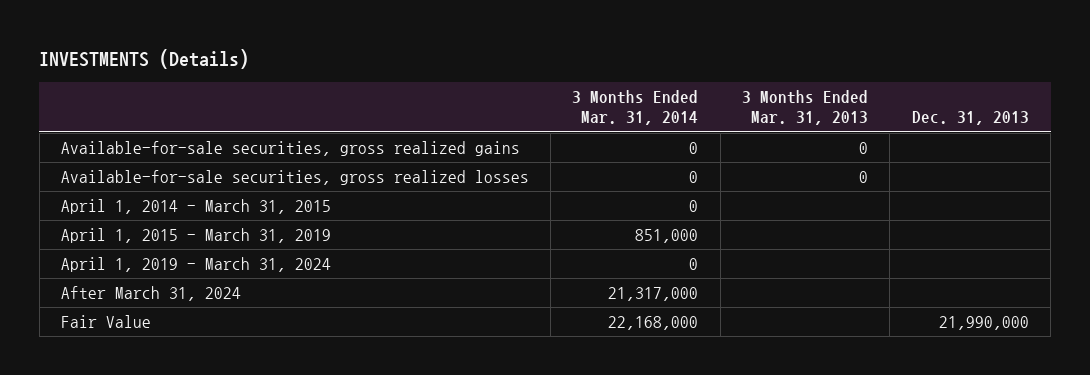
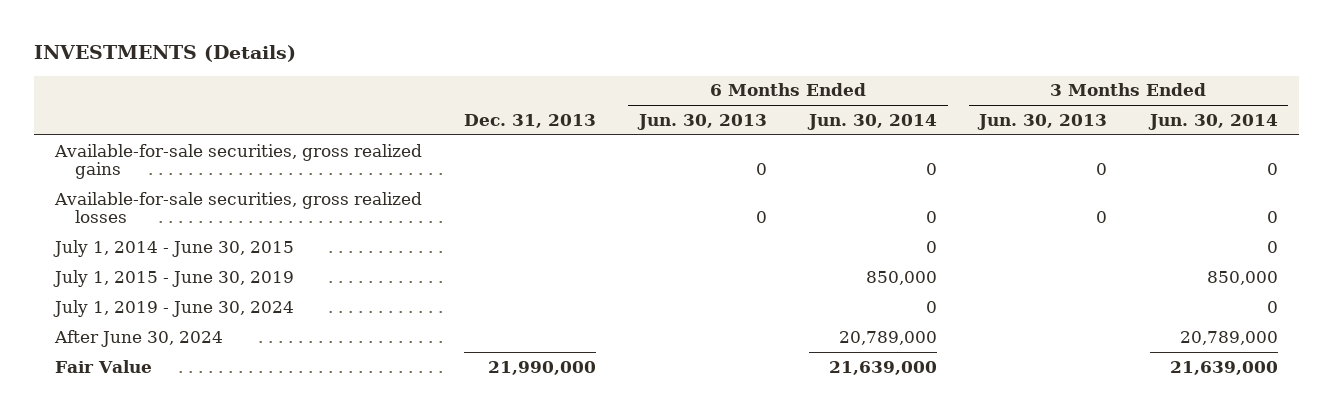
- | 3 Months Ended Mar. 31, 2014 | 3 Months Ended Mar. 31, 2013 | Dec. 31, 2013
+ | Dec. 31, 2013 | 6 Months Ended Jun. 30, 2013 | 6 Months Ended Jun. 30, 2014 | 3 Months Ended Jun. 30, 2013 | 3 Months Ended Jun. 30, 2014
- April 1, 2014 - March 31, 2015 | 0 | |
- April 1, 2015 - March 31, 2019 | 851,000 | |
- April 1, 2019 - March 31, 2024 | 0 | |
- After March 31, 2024 | 21,317,000 | |
+ July 1, 2014 - June 30, 2015 | | | 0 | | 0
+ July 1, 2015 - June 30, 2019 | | | 850,000 | | 850,000
+ July 1, 2019 - June 30, 2024 | | | 0 | | 0
+ After June 30, 2024 | | | 20,789,000 | | 20,789,000

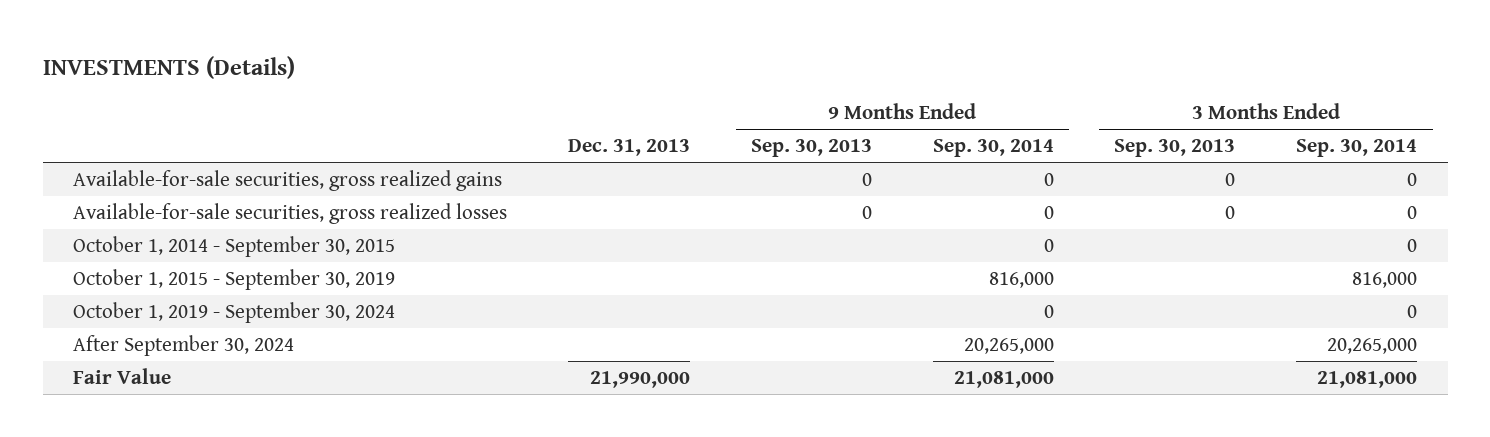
- | Dec. 31, 2013 | 6 Months Ended Jun. 30, 2013 | 6 Months Ended Jun. 30, 2014 | 3 Months Ended Jun. 30, 2013 | 3 Months Ended Jun. 30, 2014
+ | Dec. 31, 2013 | 9 Months Ended Sep. 30, 2013 | 9 Months Ended Sep. 30, 2014 | 3 Months Ended Sep. 30, 2013 | 3 Months Ended Sep. 30, 2014
- July 1, 2014 - June 30, 2015 | | | 0 | | 0
- July 1, 2015 - June 30, 2019 | | | 850,000 | | 850,000
- July 1, 2019 - June 30, 2024 | | | 0 | | 0
- After June 30, 2024 | | | 20,789,000 | | 20,789,000
+ October 1, 2014 - September 30, 2015 | | | 0 | | 0
+ October 1, 2015 - September 30, 2019 | | | 816,000 | | 816,000
+ October 1, 2019 - September 30, 2024 | | | 0 | | 0
+ After September 30, 2024 | | | 20,265,000 | | 20,265,000

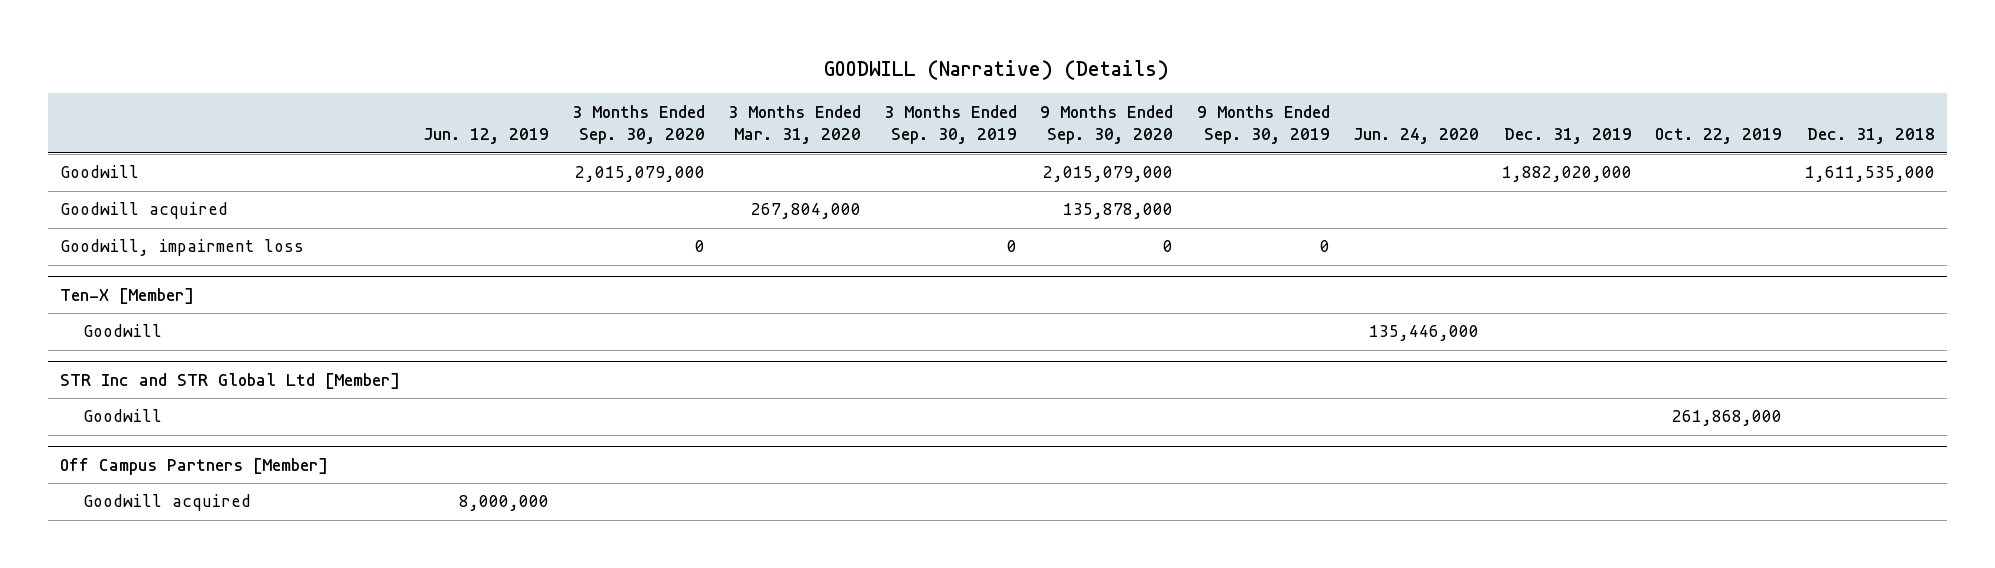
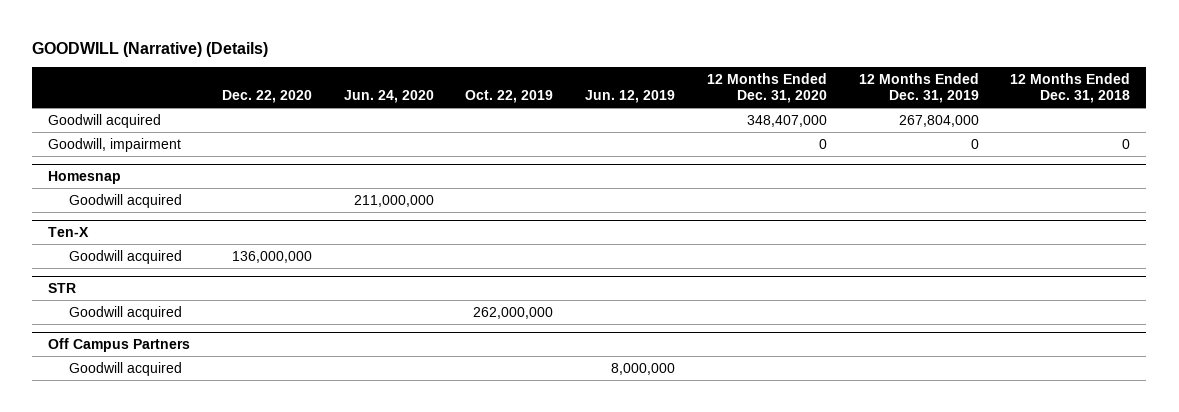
- | Jun. 12, 2019 | 3 Months Ended Sep. 30, 2020 | 3 Months Ended Mar. 31, 2020 | 3 Months Ended Sep. 30, 2019 | 9 Months Ended Sep. 30, 2020 | 9 Months Ended Sep. 30, 2019 | Jun. 24, 2020 | Dec. 31, 2019 | Oct. 22, 2019 | Dec. 31, 2018
+ | Dec. 22, 2020 | Jun. 24, 2020 | Oct. 22, 2019 | Jun. 12, 2019 | 12 Months Ended Dec. 31, 2020 | 12 Months Ended Dec. 31, 2019 | 12 Months Ended Dec. 31, 2018
- Goodwill | | 2,015,079,000 | | | 2,015,079,000 | | | 1,882,020,000 | | 1,611,535,000
- Goodwill, impairment loss | | 0 | | 0 | 0 | 0 | | | |
- Ten-X [Member]
- Goodwill | | | | | | | 135,446,000 | | |
- STR Inc and STR Global Ltd [Member]
- Goodwill | | | | | | | | | 261,868,000 |
- Off Campus Partners [Member]
+ Goodwill, impairment | | | | | 0 | 0 | 0
+ Homesnap
+ Goodwill acquired | | 211,000,000 | | | | |
+ Ten-X
+ Goodwill acquired | 136,000,000 | | | | | |
+ STR
+ Goodwill acquired | | | 262,000,000 | | | |
+ Off Campus Partners

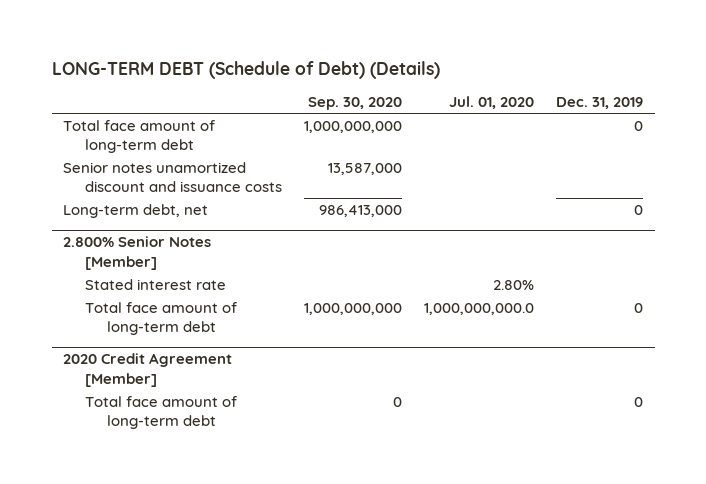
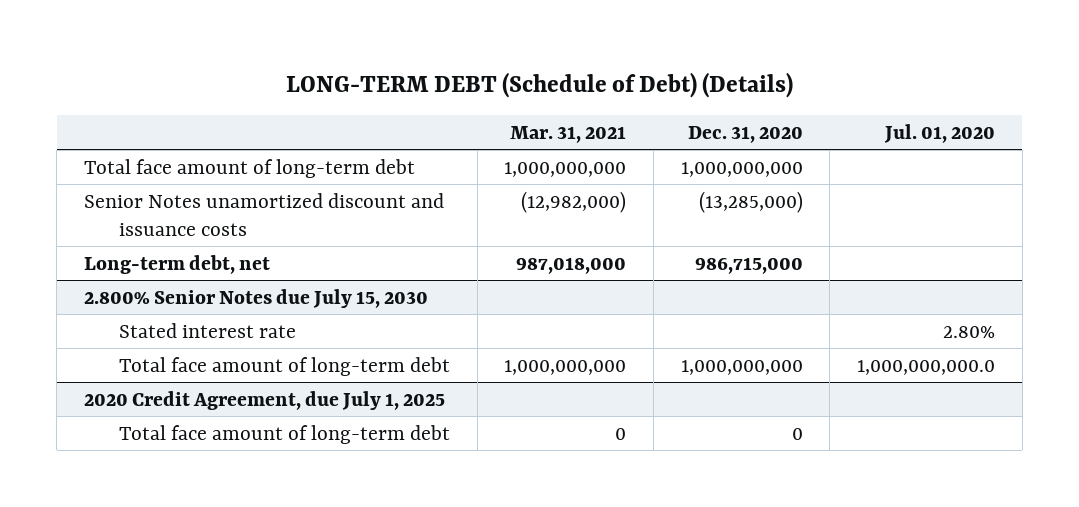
- | Sep. 30, 2020 | Jul. 01, 2020 | Dec. 31, 2019
+ | Mar. 31, 2021 | Dec. 31, 2020 | Jul. 01, 2020
- Senior notes unamortized discount and issuance costs | 13,587,000 | |
+ Senior Notes unamortized discount and issuance costs | (12,982,000) | (13,285,000) |
- 2.800% Senior Notes [Member]
+ 2.800% Senior Notes due July 15, 2030
- 2020 Credit Agreement [Member]
+ 2020 Credit Agreement, due July 1, 2025

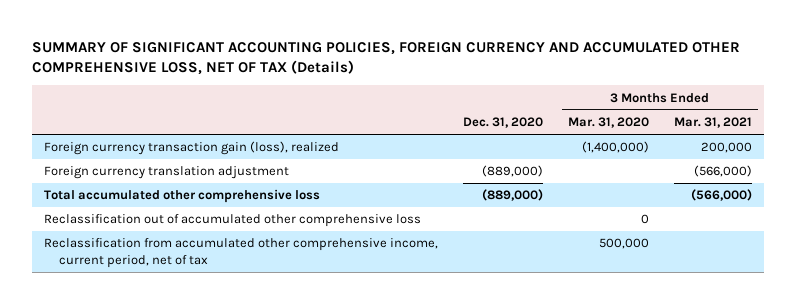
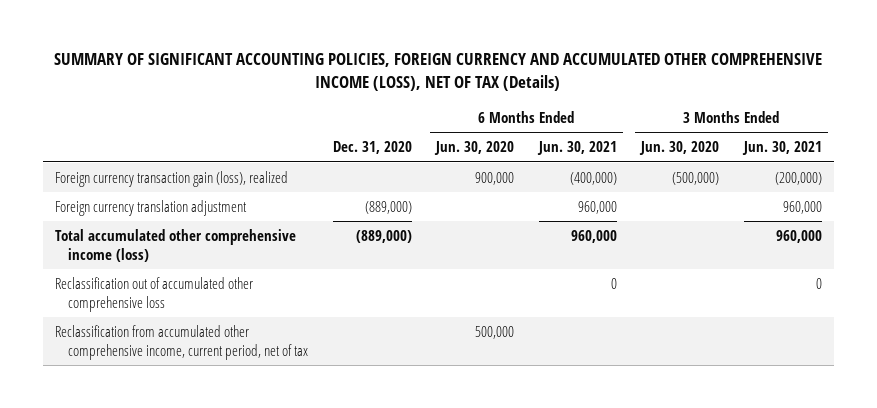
- SUMMARY OF SIGNIFICANT ACCOUNTING POLICIES, FOREIGN CURRENCY AND ACCUMULATED OTHER COMPREHENSIVE LOSS, NET OF TAX (Details)
+ SUMMARY OF SIGNIFICANT ACCOUNTING POLICIES, FOREIGN CURRENCY AND ACCUMULATED OTHER COMPREHENSIVE INCOME (LOSS), NET OF TAX (Details)
- | Dec. 31, 2020 | 3 Months Ended Mar. 31, 2020 | 3 Months Ended Mar. 31, 2021
+ | Dec. 31, 2020 | 6 Months Ended Jun. 30, 2020 | 6 Months Ended Jun. 30, 2021 | 3 Months Ended Jun. 30, 2020 | 3 Months Ended Jun. 30, 2021
- Total accumulated other comprehensive loss | (889,000) | | (566,000)
+ Total accumulated other comprehensive income (loss) | (889,000) | | 960,000 | | 960,000

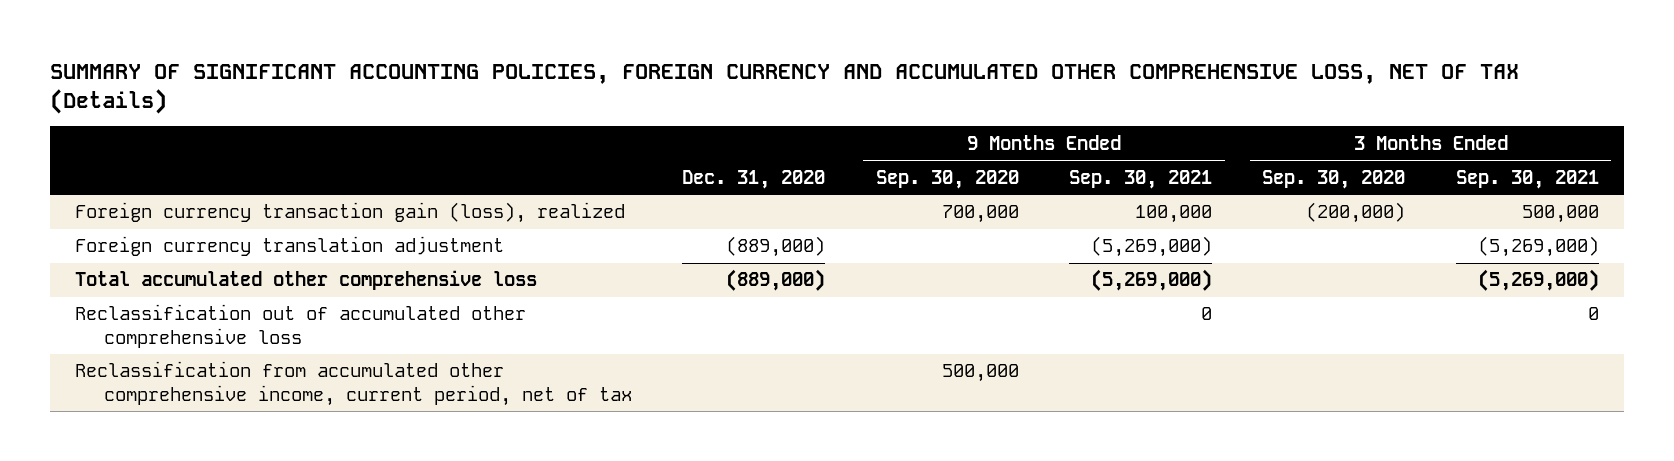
- SUMMARY OF SIGNIFICANT ACCOUNTING POLICIES, FOREIGN CURRENCY AND ACCUMULATED OTHER COMPREHENSIVE INCOME (LOSS), NET OF TAX (Details)
+ SUMMARY OF SIGNIFICANT ACCOUNTING POLICIES, FOREIGN CURRENCY AND ACCUMULATED OTHER COMPREHENSIVE LOSS, NET OF TAX (Details)
- | Dec. 31, 2020 | 6 Months Ended Jun. 30, 2020 | 6 Months Ended Jun. 30, 2021 | 3 Months Ended Jun. 30, 2020 | 3 Months Ended Jun. 30, 2021
+ | Dec. 31, 2020 | 9 Months Ended Sep. 30, 2020 | 9 Months Ended Sep. 30, 2021 | 3 Months Ended Sep. 30, 2020 | 3 Months Ended Sep. 30, 2021
- Total accumulated other comprehensive income (loss) | (889,000) | | 960,000 | | 960,000
+ Total accumulated other comprehensive loss | (889,000) | | (5,269,000) | | (5,269,000)

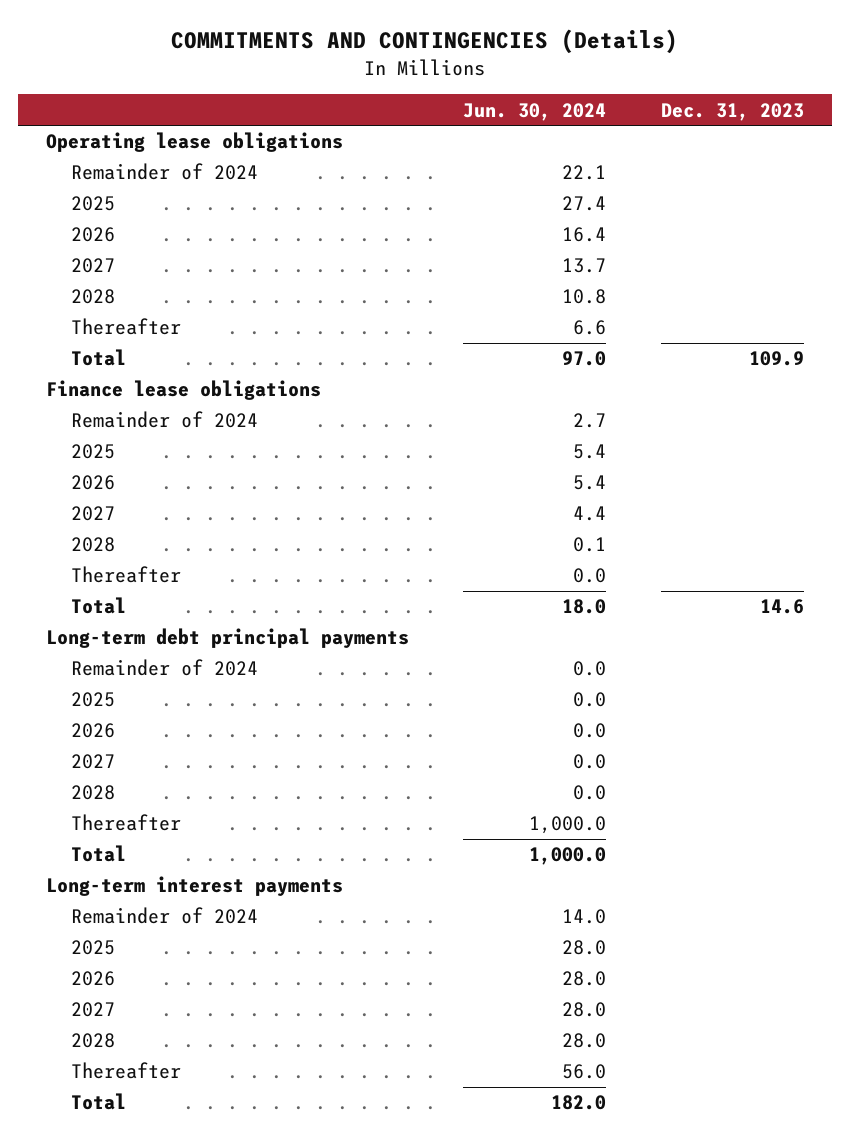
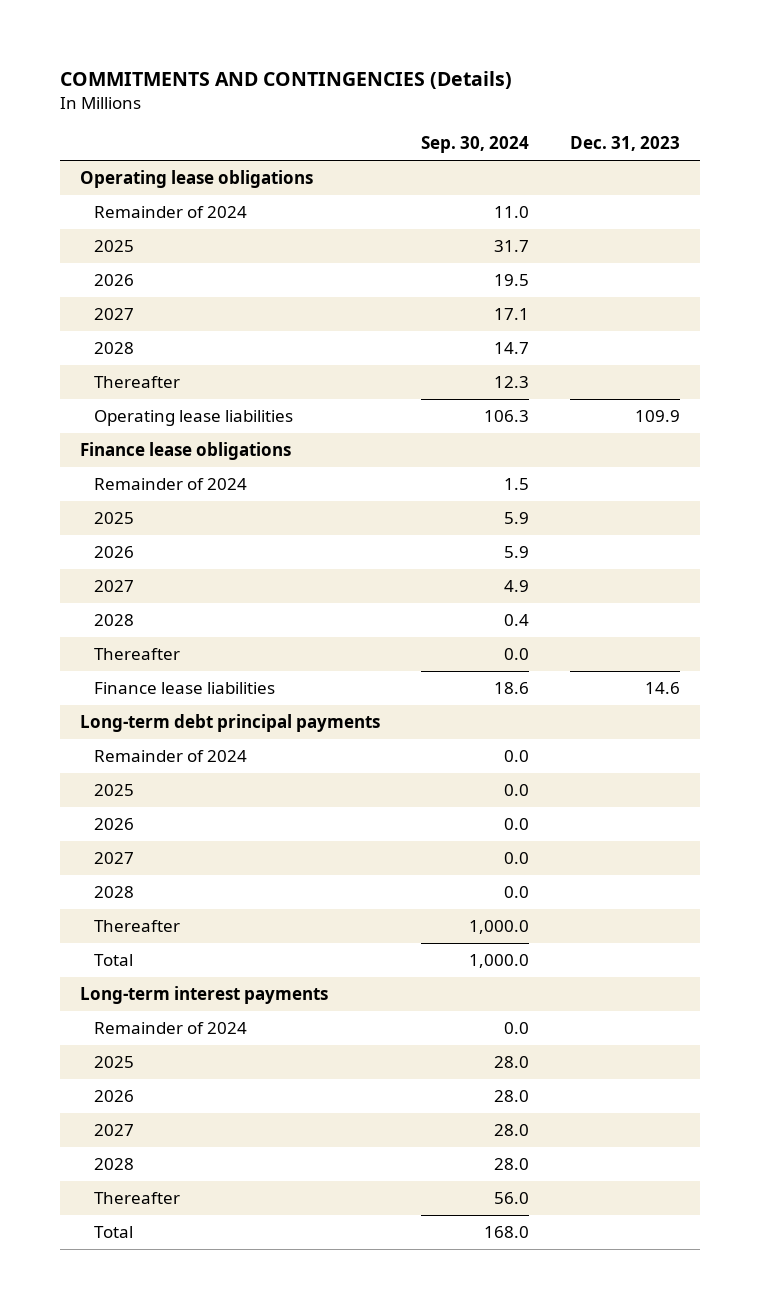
- | Jun. 30, 2024 | Dec. 31, 2023
+ | Sep. 30, 2024 | Dec. 31, 2023
- Total | 97.0 | 109.9
+ Operating lease liabilities | 106.3 | 109.9
- Total | 18.0 | 14.6
+ Finance lease liabilities | 18.6 | 14.6

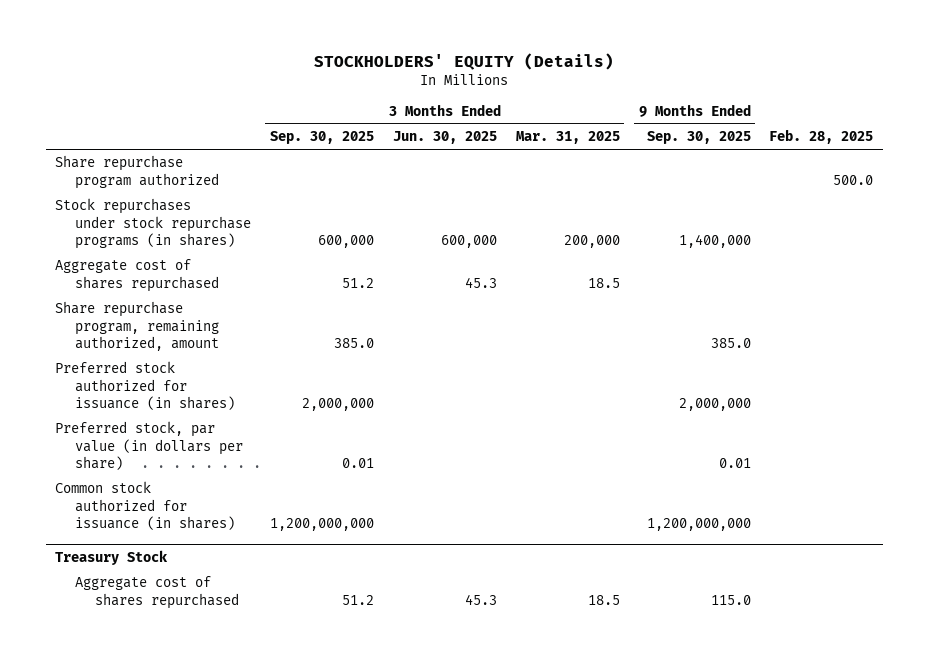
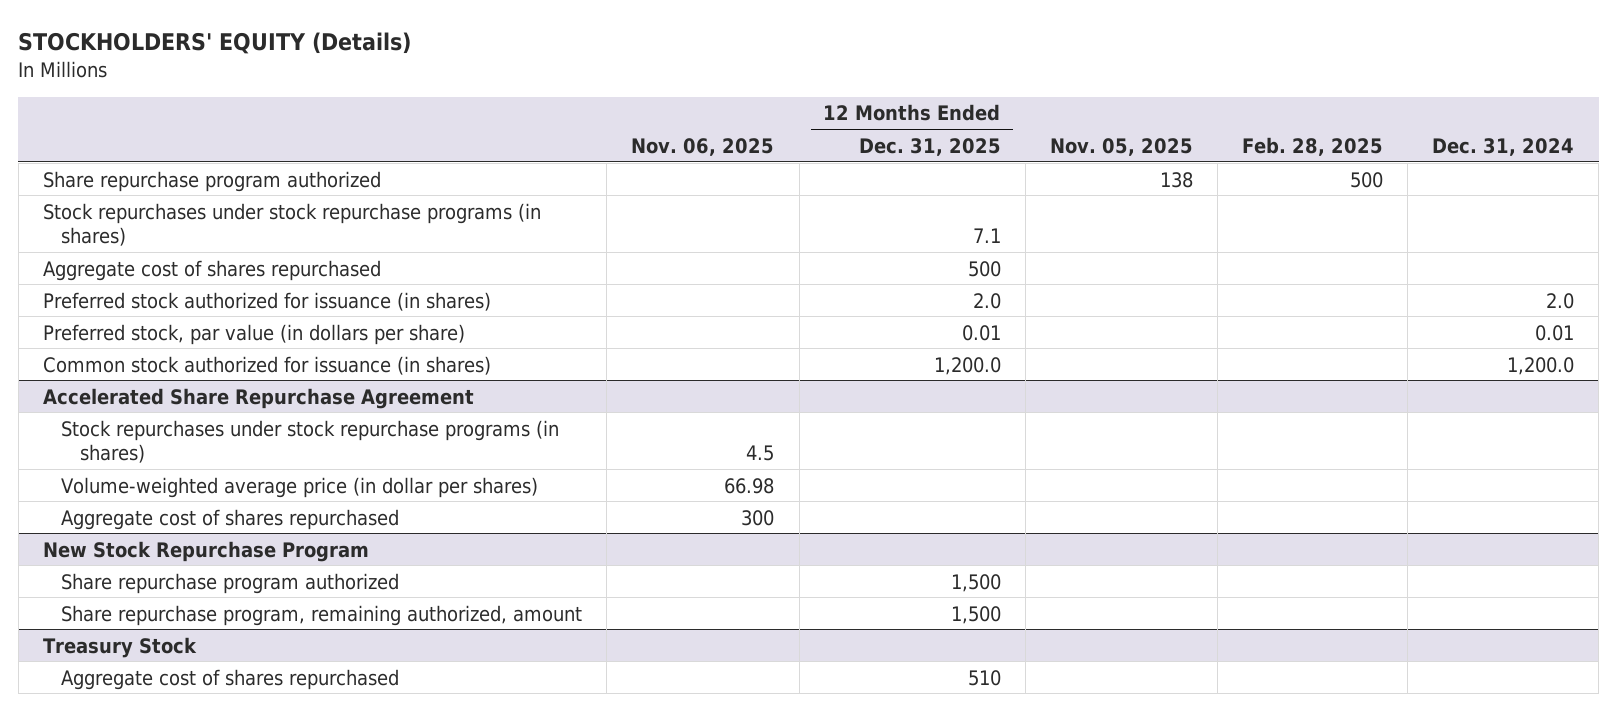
- | 3 Months Ended Sep. 30, 2025 | 3 Months Ended Jun. 30, 2025 | 3 Months Ended Mar. 31, 2025 | 9 Months Ended Sep. 30, 2025 | Feb. 28, 2025
+ | Nov. 06, 2025 | 12 Months Ended Dec. 31, 2025 | Nov. 05, 2025 | Feb. 28, 2025 | Dec. 31, 2024
- Share repurchase program authorized | | | | | 500.0
+ Share repurchase program authorized | | | 138 | 500 |
- Share repurchase program, remaining authorized, amount | 385.0 | | | 385.0 |
+ Accelerated Share Repurchase Agreement
+ Stock repurchases under stock repurchase programs (in shares) | 4.5 | | | |
+ Volume-weighted average price (in dollar per shares) | 66.98 | | | |
+ Aggregate cost of shares repurchased | 300 | | | |
+ New Stock Repurchase Program
+ Share repurchase program authorized | | 1,500 | | |
+ Share repurchase program, remaining authorized, amount | | 1,500 | | |

